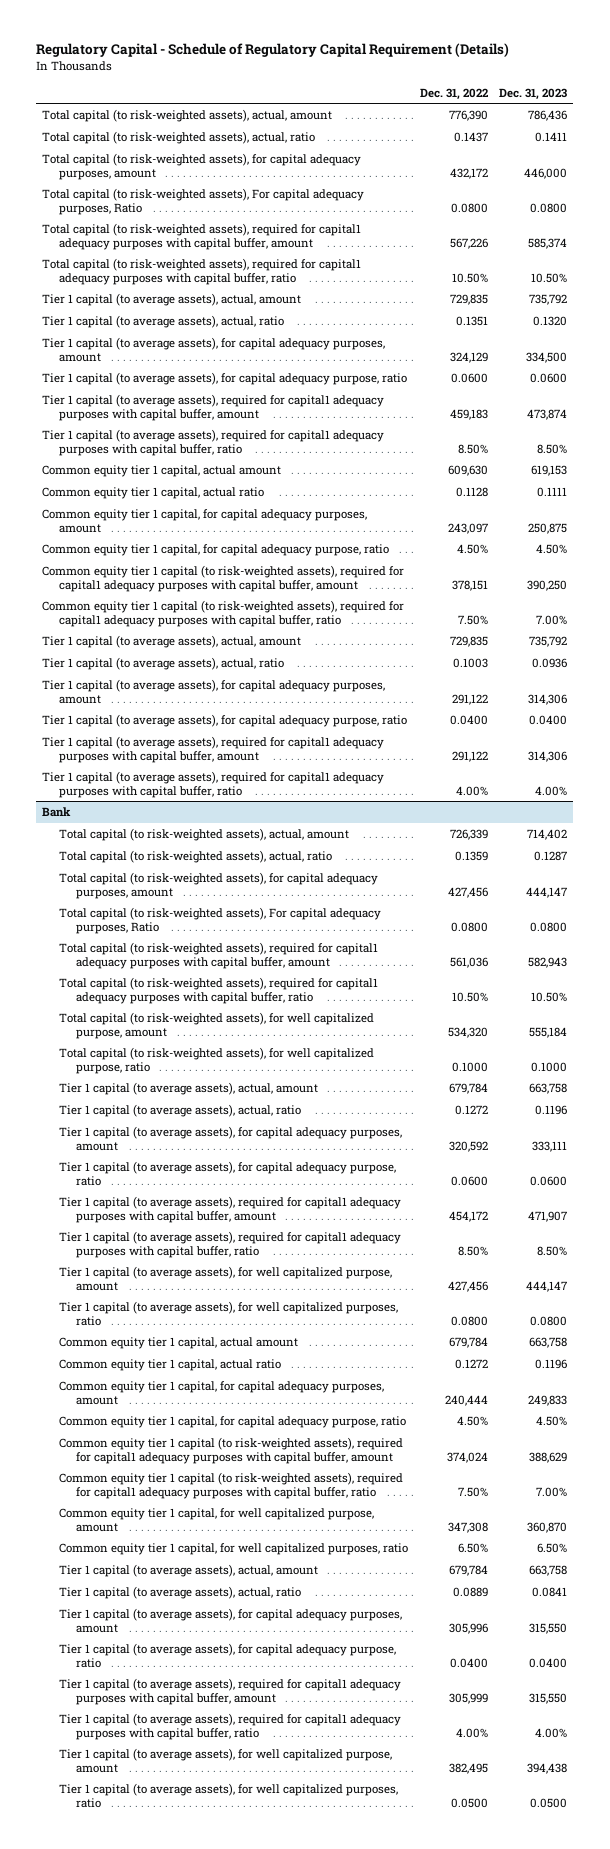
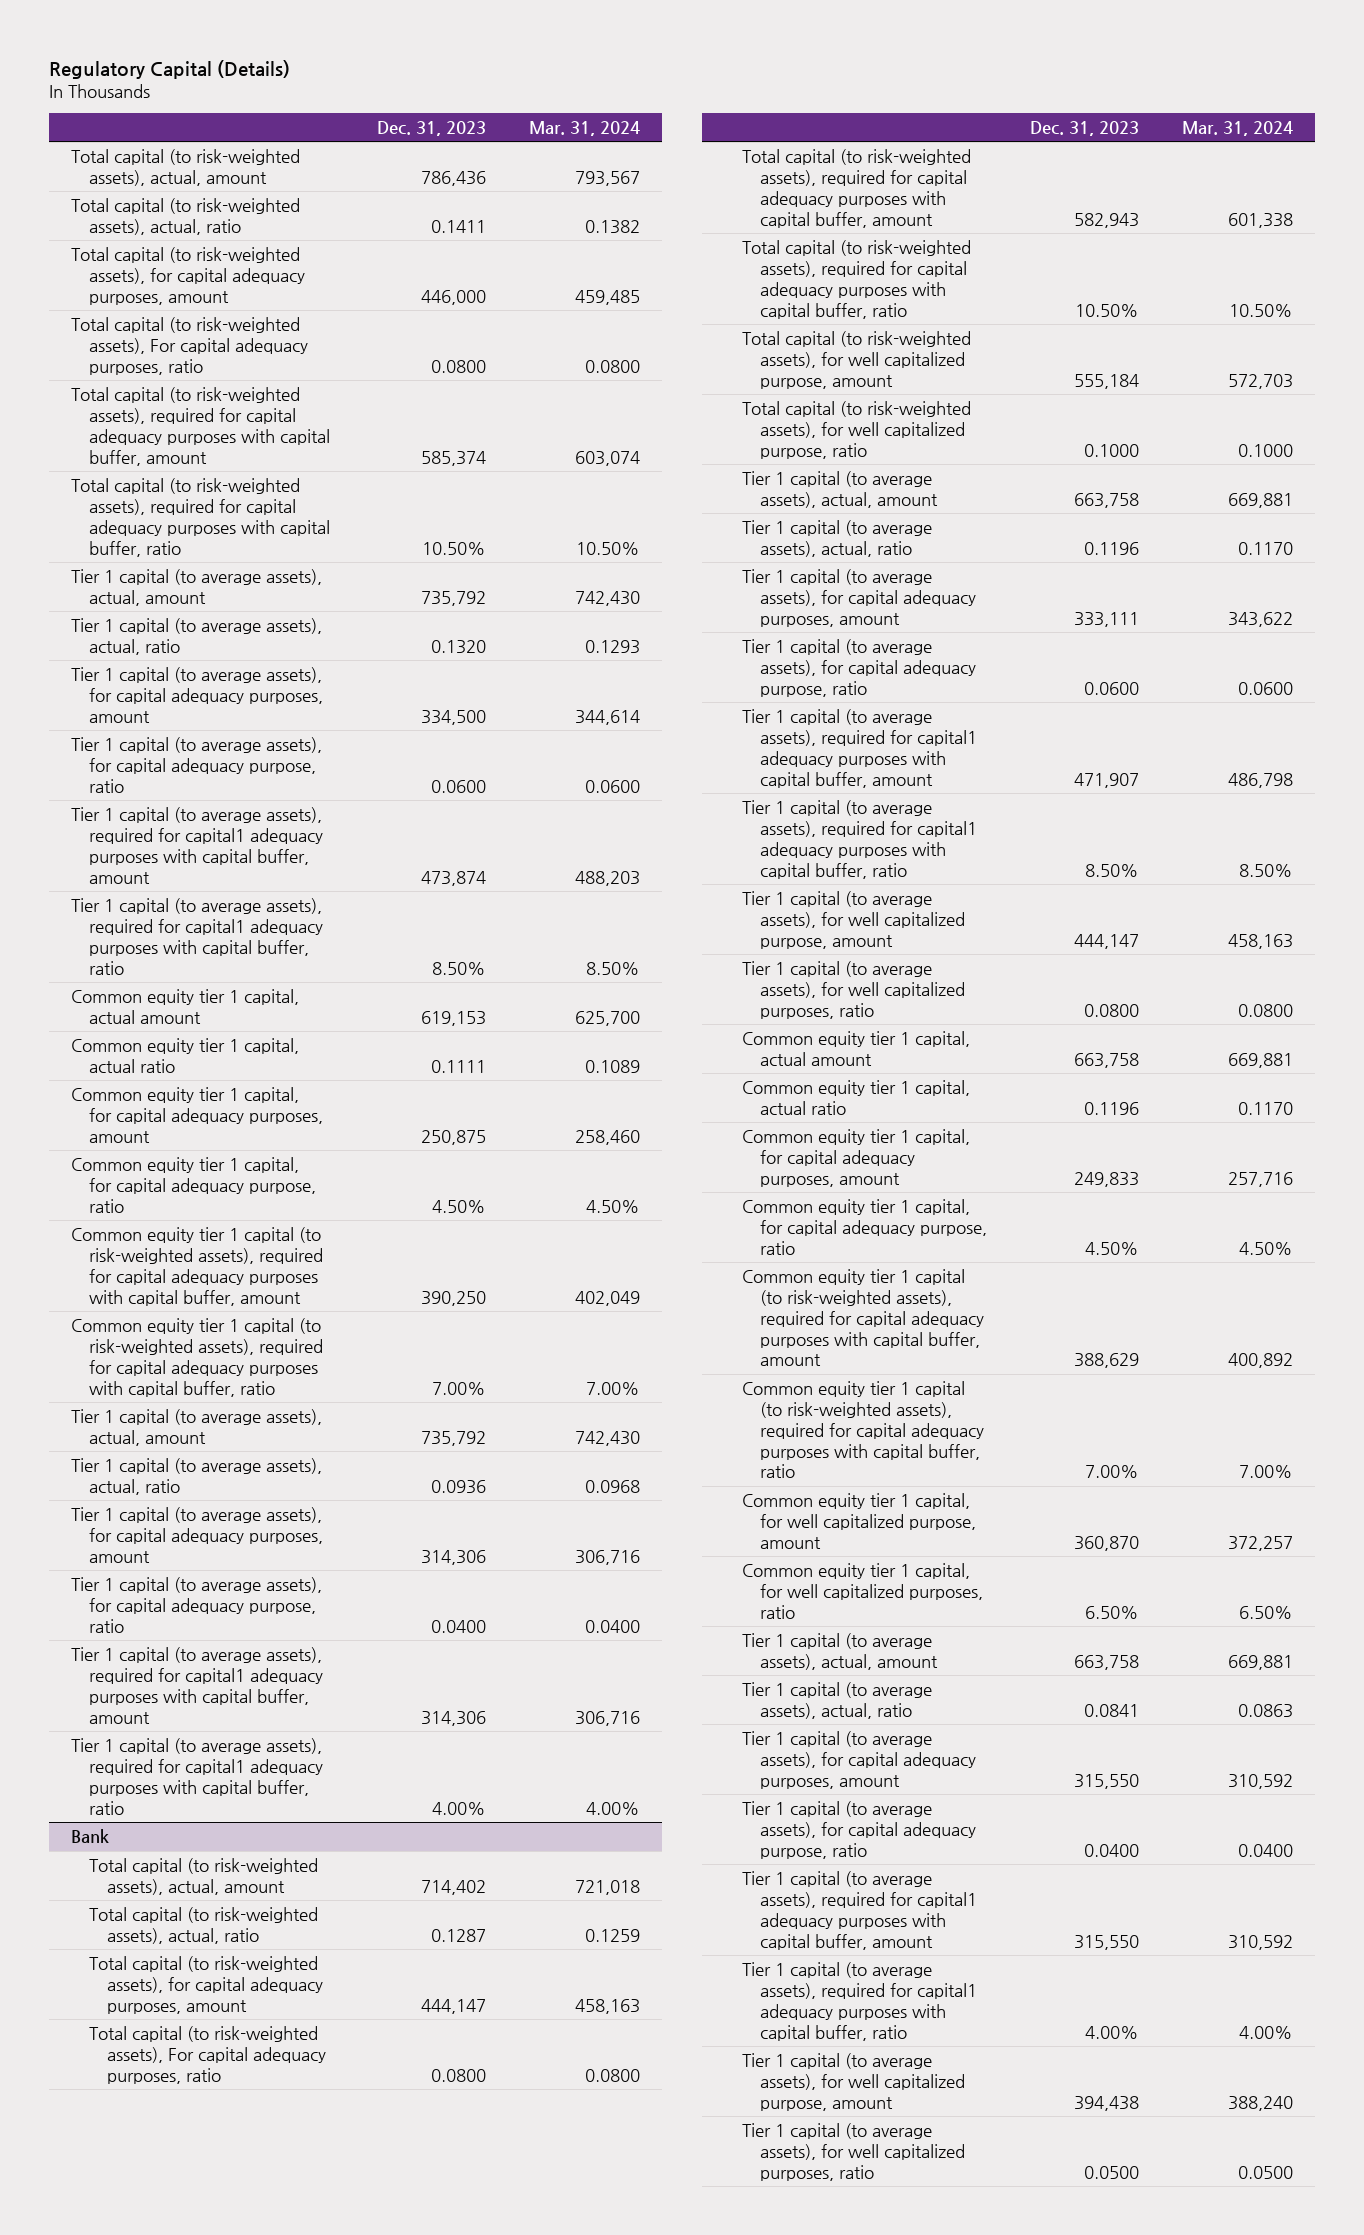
- Regulatory Capital - Schedule of Regulatory Capital Requirement (Details)
+ Regulatory Capital (Details)
- | Dec. 31, 2022 | Dec. 31, 2023
+ | Dec. 31, 2023 | Mar. 31, 2024
- Total capital (to risk-weighted assets), For capital adequacy purposes, Ratio | 0.0800 | 0.0800
- Total capital (to risk-weighted assets), required for capital1 adequacy purposes with capital buffer, amount | 567,226 | 585,374
- Total capital (to risk-weighted assets), required for capital1 adequacy purposes with capital buffer, ratio | 10.50% | 10.50%
+ Total capital (to risk-weighted assets), For capital adequacy purposes, ratio | 0.0800 | 0.0800
+ Total capital (to risk-weighted assets), required for capital adequacy purposes with capital buffer, amount | 585,374 | 603,074
+ Total capital (to risk-weighted assets), required for capital adequacy purposes with capital buffer, ratio | 10.50% | 10.50%
- Common equity tier 1 capital (to risk-weighted assets), required for capital1 adequacy purposes with capital buffer, amount | 378,151 | 390,250
- Common equity tier 1 capital (to risk-weighted assets), required for capital1 adequacy purposes with capital buffer, ratio | 7.50% | 7.00%
+ Common equity tier 1 capital (to risk-weighted assets), required for capital adequacy purposes with capital buffer, amount | 390,250 | 402,049
+ Common equity tier 1 capital (to risk-weighted assets), required for capital adequacy purposes with capital buffer, ratio | 7.00% | 7.00%
@ Bank
- Total capital (to risk-weighted assets), For capital adequacy purposes, Ratio | 0.0800 | 0.0800
- Total capital (to risk-weighted assets), required for capital1 adequacy purposes with capital buffer, amount | 561,036 | 582,943
- Total capital (to risk-weighted assets), required for capital1 adequacy purposes with capital buffer, ratio | 10.50% | 10.50%
+ Total capital (to risk-weighted assets), For capital adequacy purposes, ratio | 0.0800 | 0.0800
+ Total capital (to risk-weighted assets), required for capital adequacy purposes with capital buffer, amount | 582,943 | 601,338
+ Total capital (to risk-weighted assets), required for capital adequacy purposes with capital buffer, ratio | 10.50% | 10.50%
- Common equity tier 1 capital (to risk-weighted assets), required for capital1 adequacy purposes with capital buffer, amount | 374,024 | 388,629
- Common equity tier 1 capital (to risk-weighted assets), required for capital1 adequacy purposes with capital buffer, ratio | 7.50% | 7.00%
+ Common equity tier 1 capital (to risk-weighted assets), required for capital adequacy purposes with capital buffer, amount | 388,629 | 400,892
+ Common equity tier 1 capital (to risk-weighted assets), required for capital adequacy purposes with capital buffer, ratio | 7.00% | 7.00%

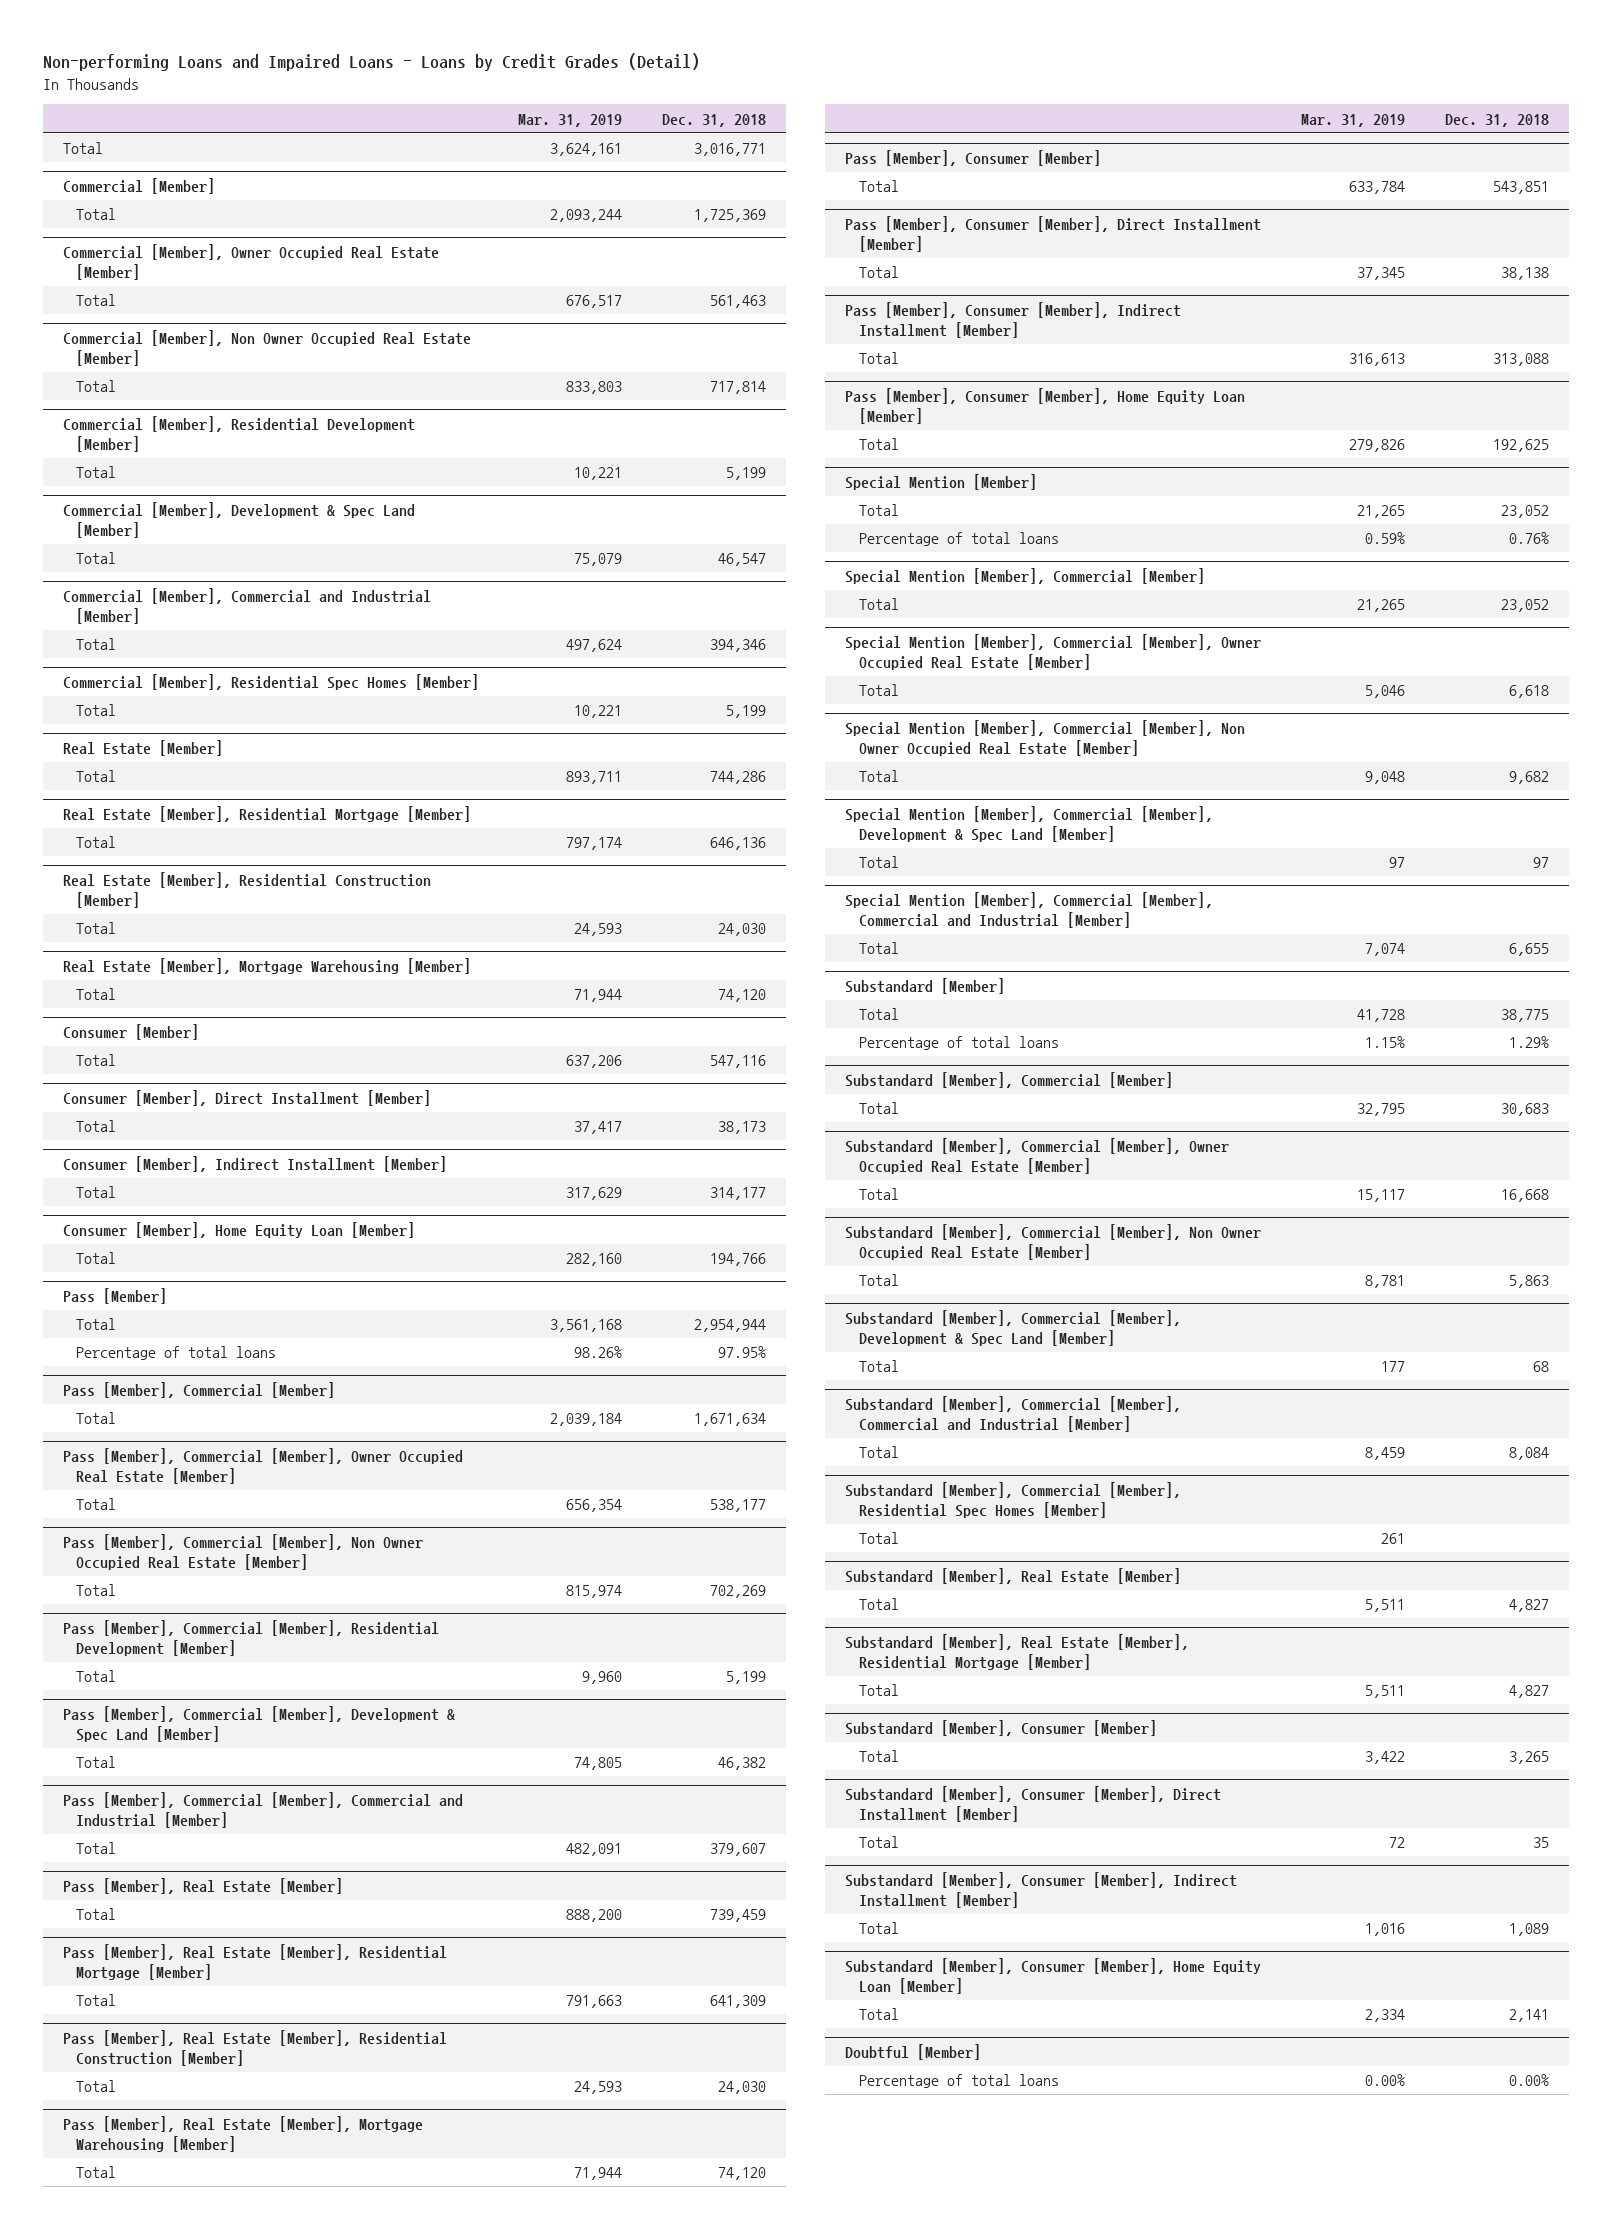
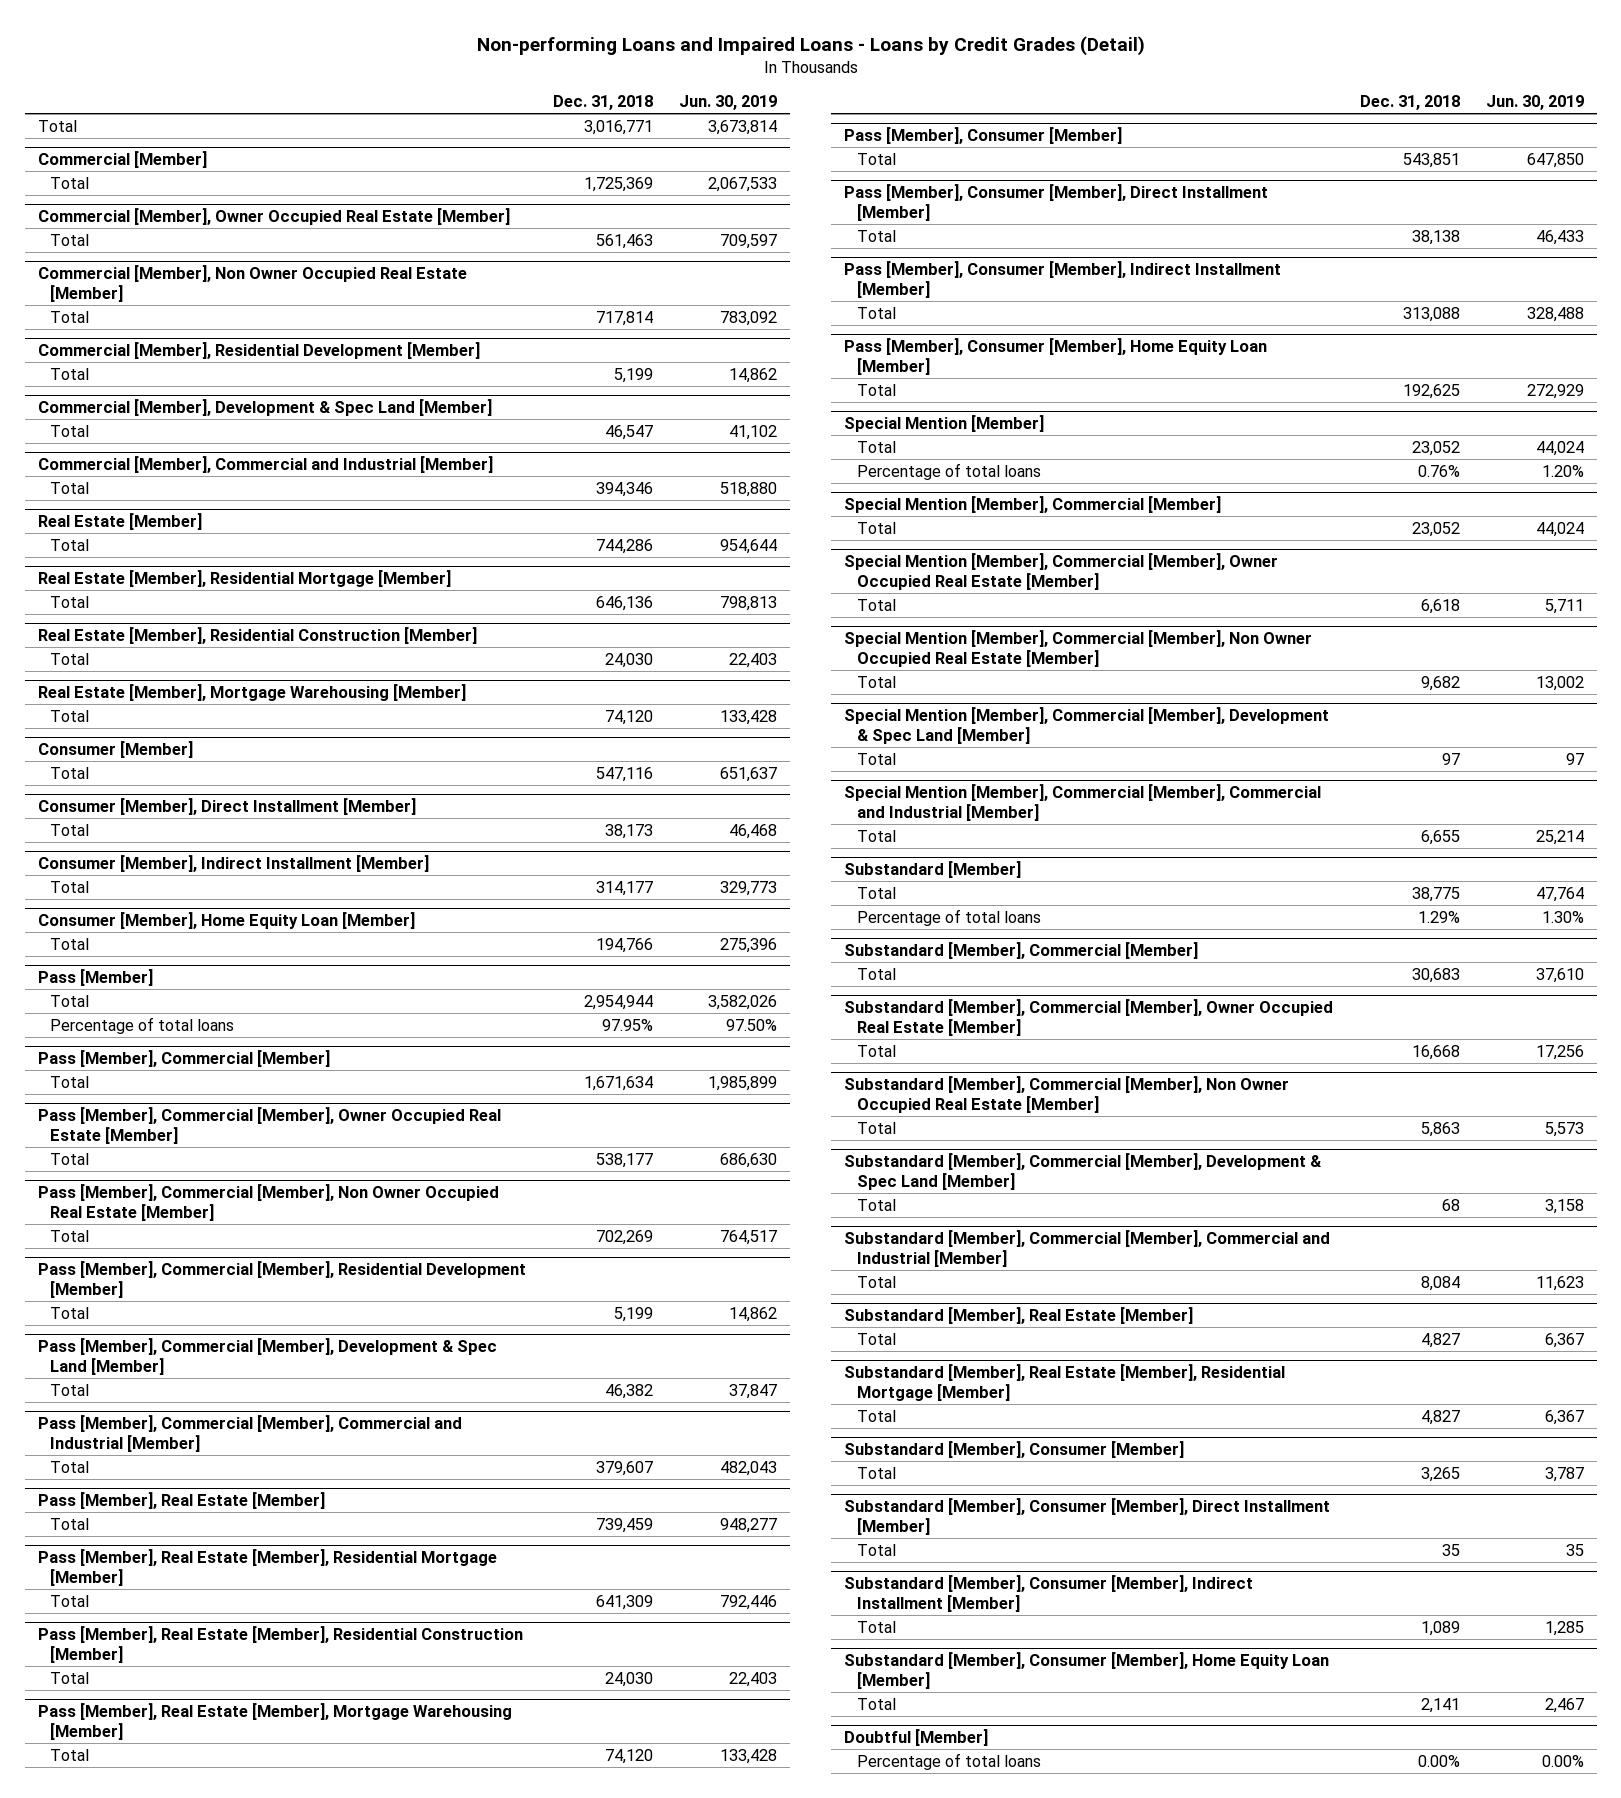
- | Mar. 31, 2019 | Dec. 31, 2018
+ | Dec. 31, 2018 | Jun. 30, 2019
- Commercial [Member], Residential Spec Homes [Member]
- Total | 10,221 | 5,199
- Substandard [Member], Commercial [Member], Residential Spec Homes [Member]
- Total | 261 |

